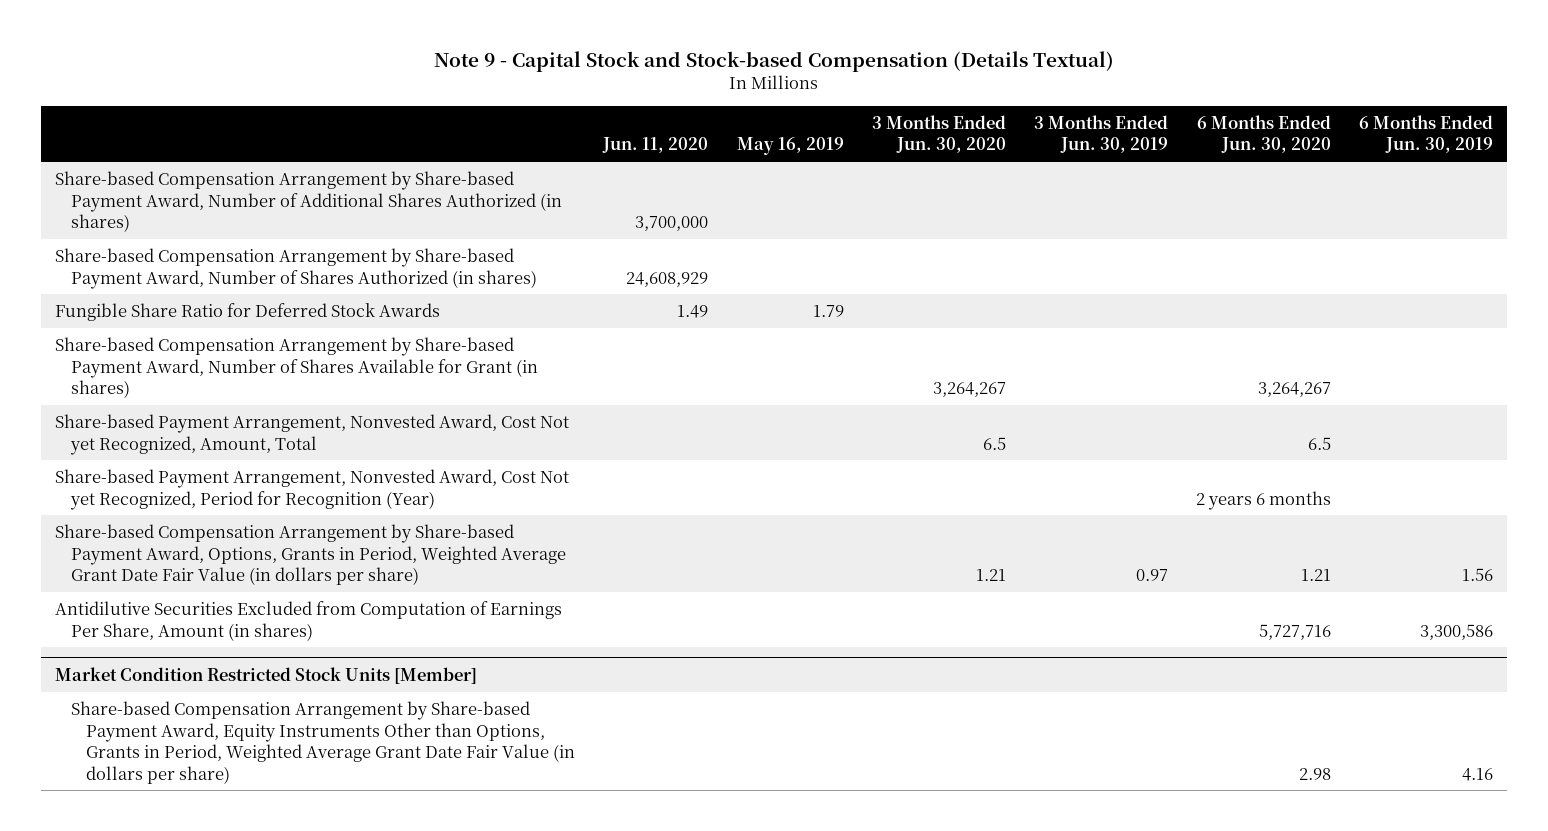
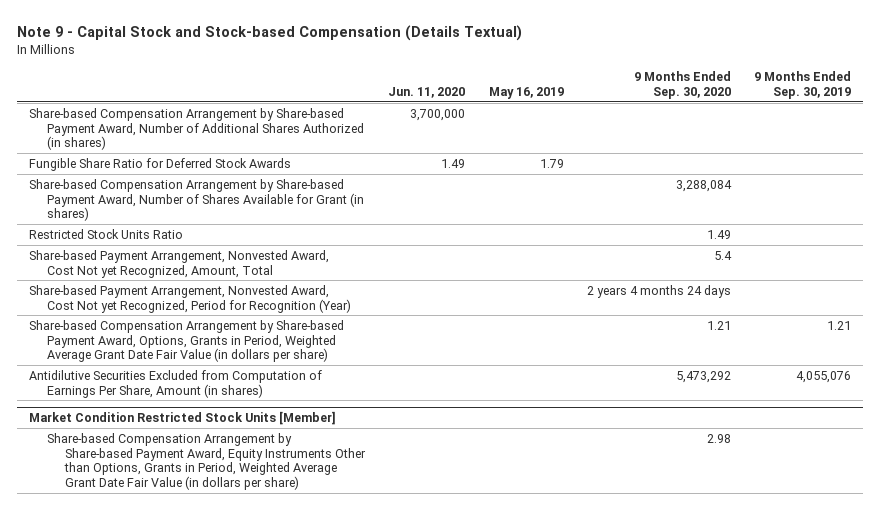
- | Jun. 11, 2020 | May 16, 2019 | 3 Months Ended Jun. 30, 2020 | 3 Months Ended Jun. 30, 2019 | 6 Months Ended Jun. 30, 2020 | 6 Months Ended Jun. 30, 2019
+ | Jun. 11, 2020 | May 16, 2019 | 9 Months Ended Sep. 30, 2020 | 9 Months Ended Sep. 30, 2019
- Share-based Compensation Arrangement by Share-based Payment Award, Number of Shares Authorized (in shares) | 24,608,929 | | | | |
+ Restricted Stock Units Ratio | | | 1.49 |

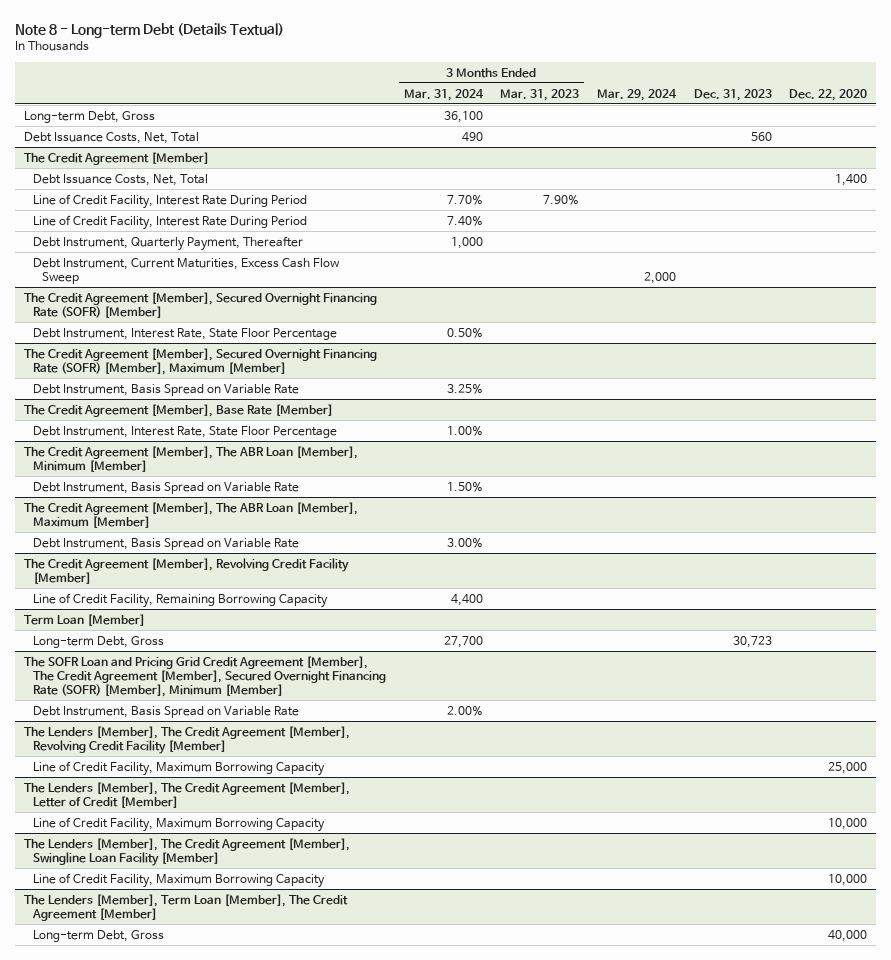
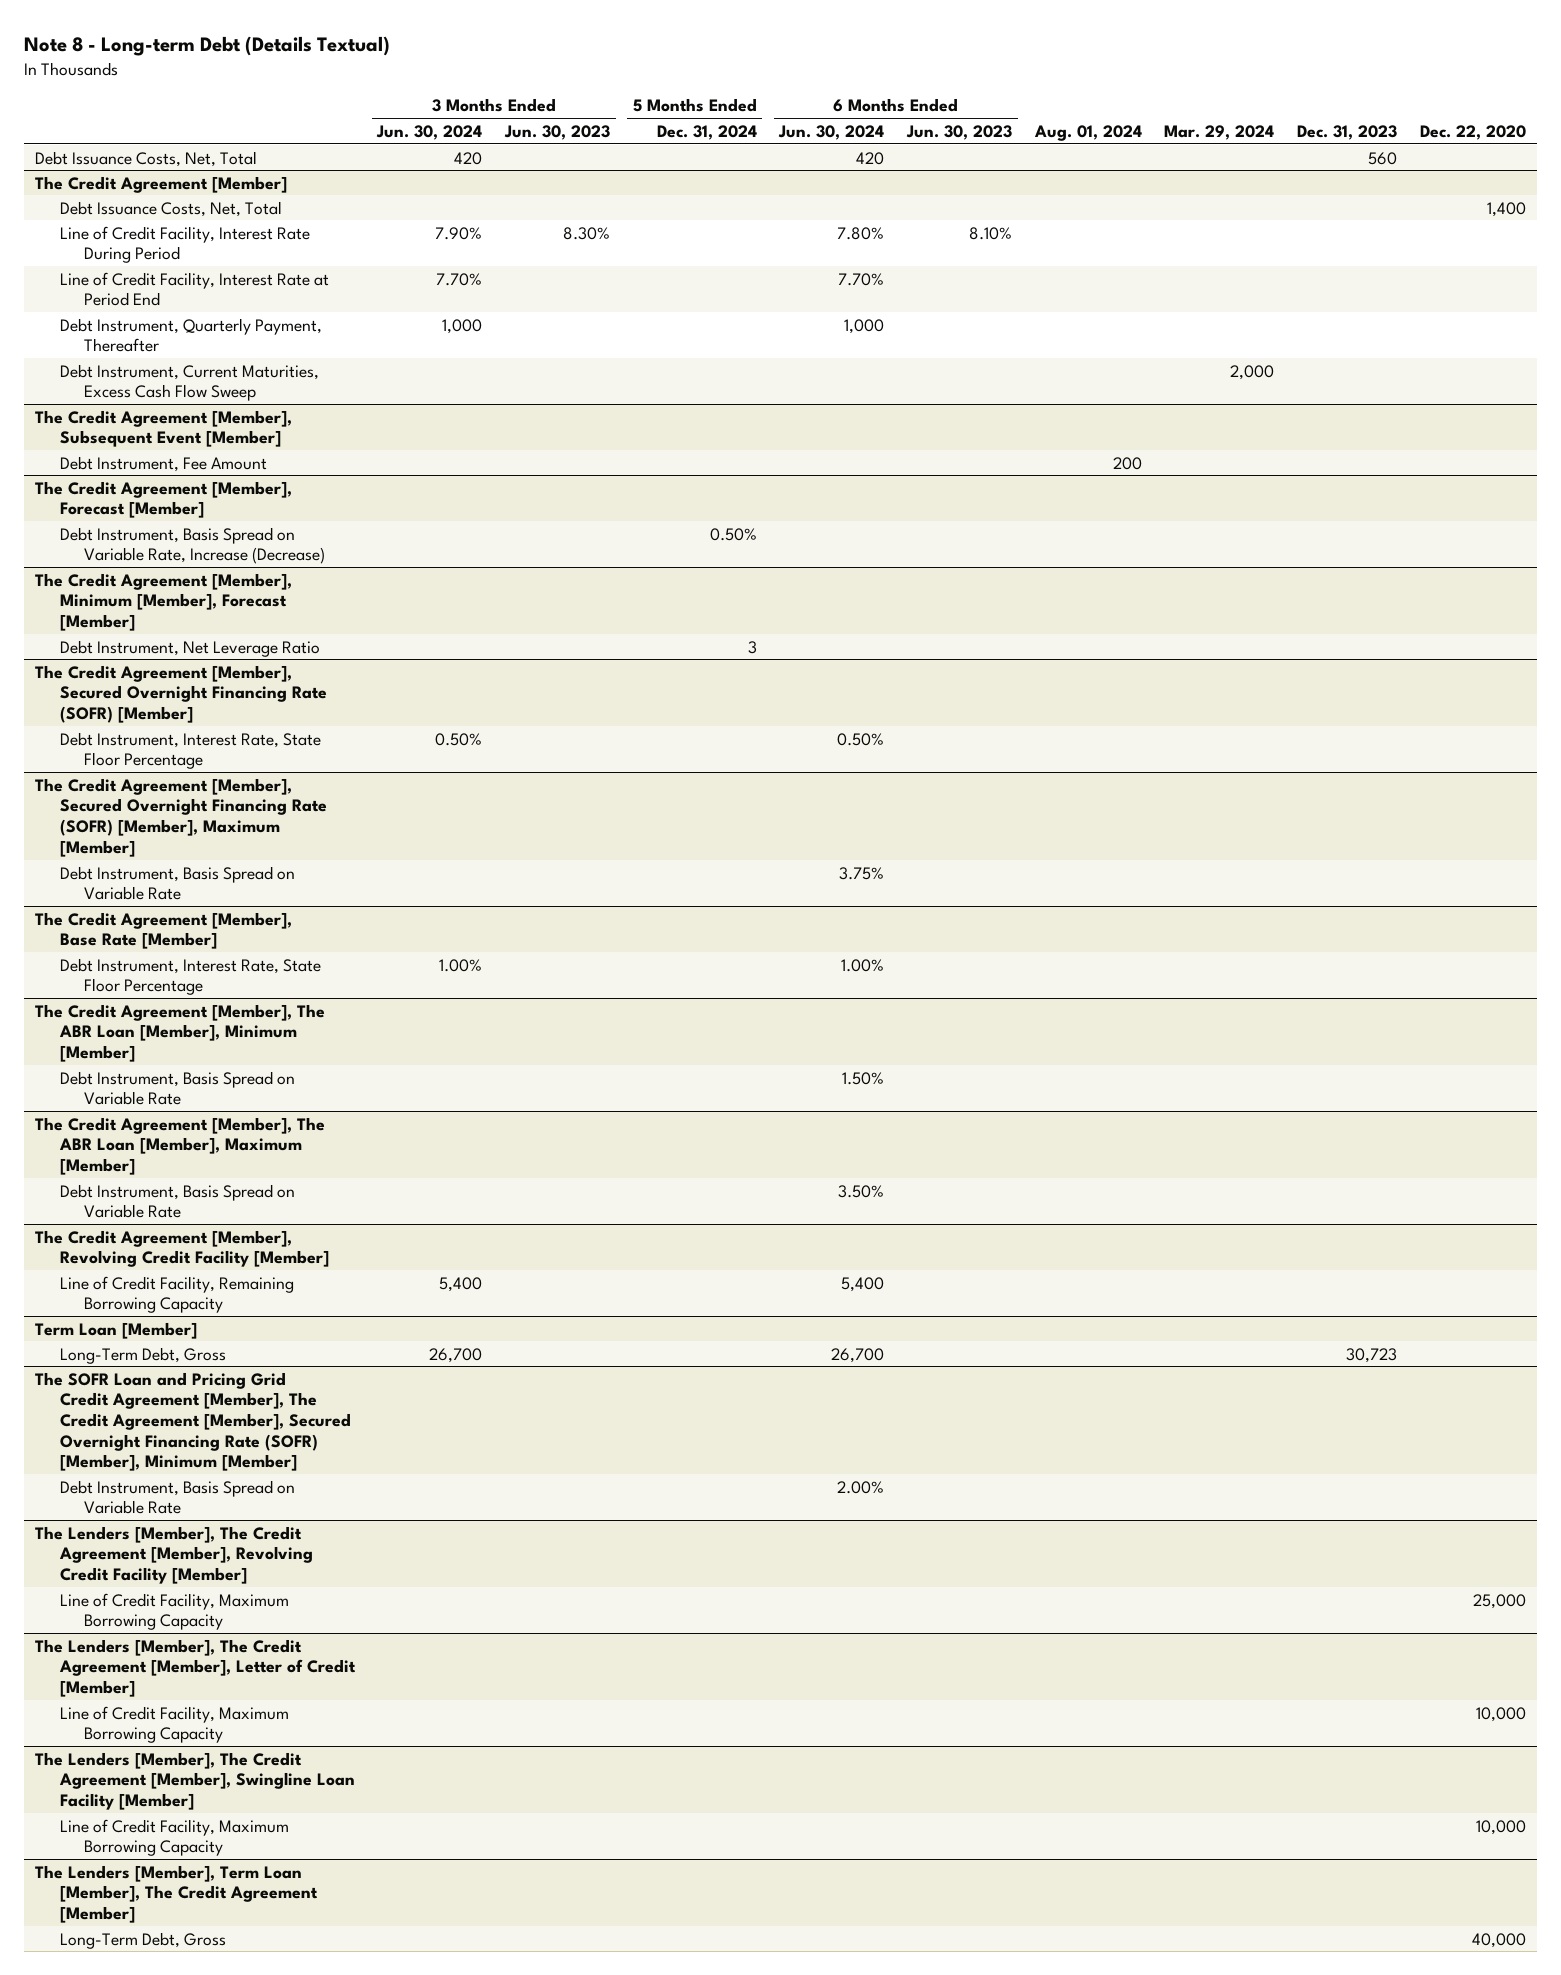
- | 3 Months Ended Mar. 31, 2024 | 3 Months Ended Mar. 31, 2023 | Mar. 29, 2024 | Dec. 31, 2023 | Dec. 22, 2020
+ | 3 Months Ended Jun. 30, 2024 | 3 Months Ended Jun. 30, 2023 | 5 Months Ended Dec. 31, 2024 | 6 Months Ended Jun. 30, 2024 | 6 Months Ended Jun. 30, 2023 | Aug. 01, 2024 | Mar. 29, 2024 | Dec. 31, 2023 | Dec. 22, 2020
- Long-term Debt, Gross | 36,100 | | | |
@ The Credit Agreement [Member]
- Line of Credit Facility, Interest Rate During Period | 7.40% | | | |
+ Line of Credit Facility, Interest Rate at Period End | 7.70% | | | 7.70% | | | | |
+ The Credit Agreement [Member], Subsequent Event [Member]
+ Debt Instrument, Fee Amount | | | | | | 200 | | |
+ The Credit Agreement [Member], Forecast [Member]
+ Debt Instrument, Basis Spread on Variable Rate, Increase (Decrease) | | | 0.50% | | | | | |
+ The Credit Agreement [Member], Minimum [Member], Forecast [Member]
+ Debt Instrument, Net Leverage Ratio | | | 3 | | | | | |
@ Term Loan [Member]
- Long-term Debt, Gross | 27,700 | | | 30,723 |
+ Long-Term Debt, Gross | 26,700 | | | 26,700 | | | | 30,723 |
@ The Lenders [Member], Term Loan [Member], The Credit Agreement [Member]
- Long-term Debt, Gross | | | | | 40,000
+ Long-Term Debt, Gross | | | | | | | | | 40,000

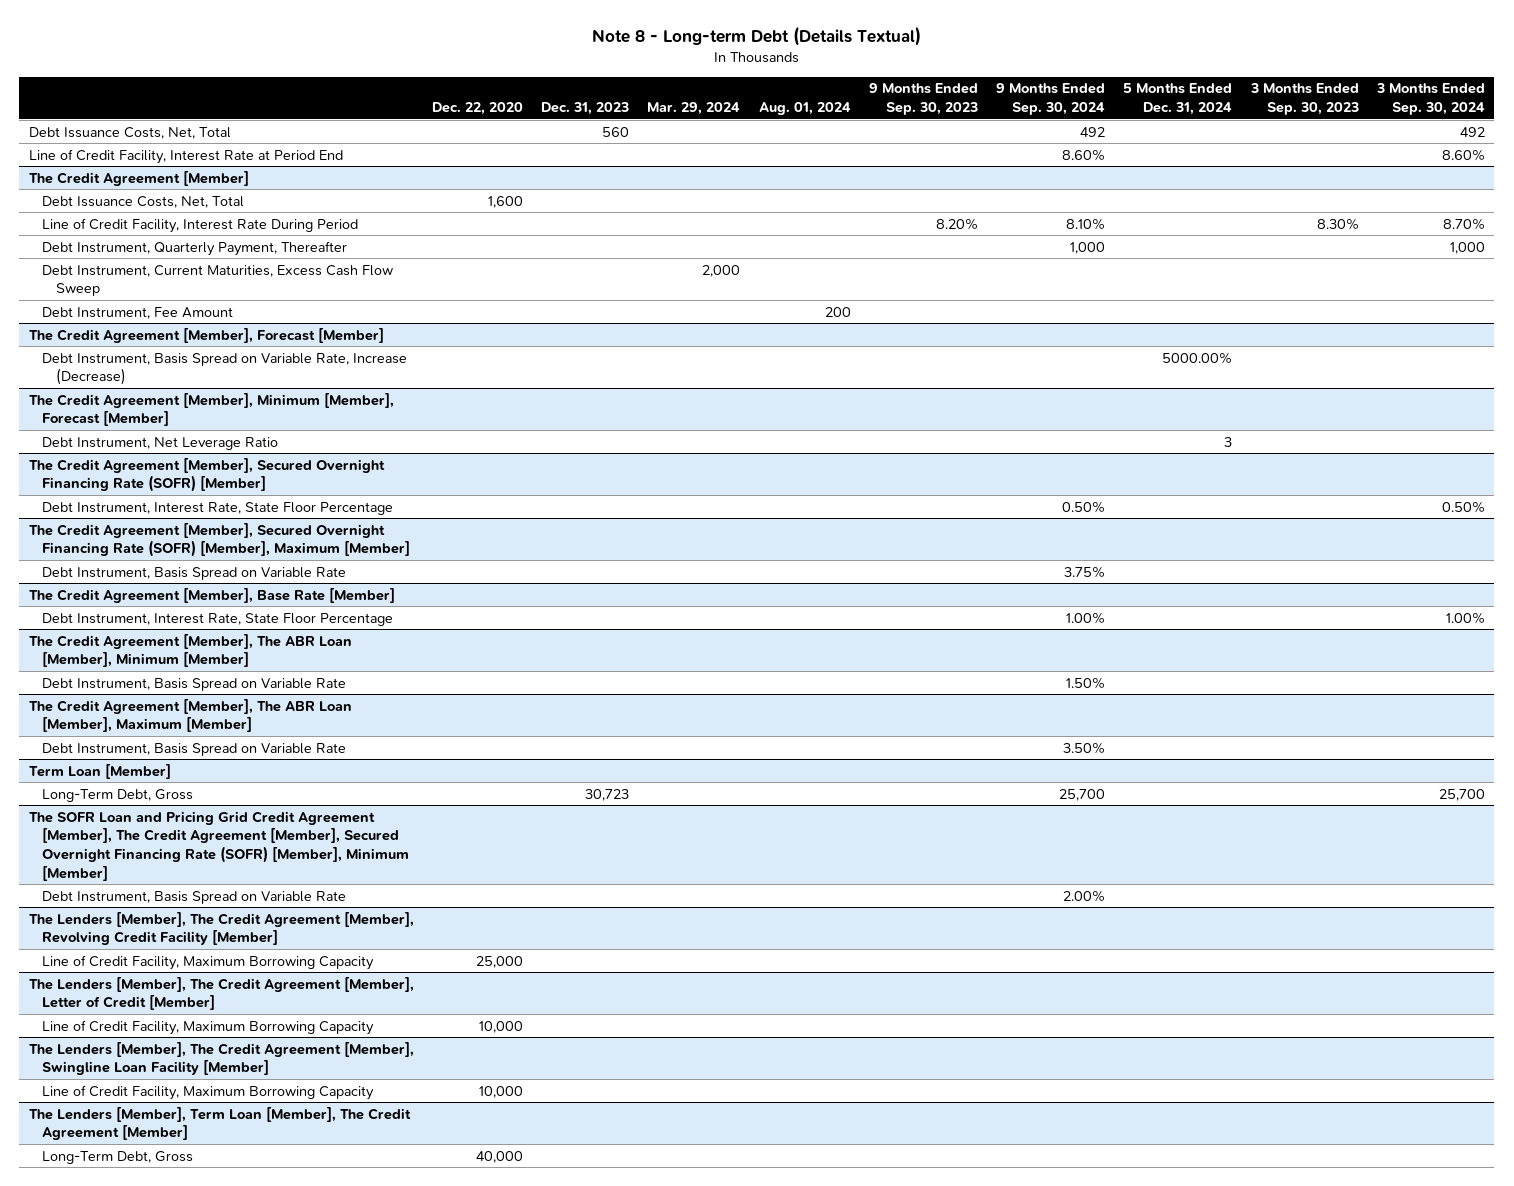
- | 3 Months Ended Jun. 30, 2024 | 3 Months Ended Jun. 30, 2023 | 5 Months Ended Dec. 31, 2024 | 6 Months Ended Jun. 30, 2024 | 6 Months Ended Jun. 30, 2023 | Aug. 01, 2024 | Mar. 29, 2024 | Dec. 31, 2023 | Dec. 22, 2020
+ | Dec. 22, 2020 | Dec. 31, 2023 | Mar. 29, 2024 | Aug. 01, 2024 | 9 Months Ended Sep. 30, 2023 | 9 Months Ended Sep. 30, 2024 | 5 Months Ended Dec. 31, 2024 | 3 Months Ended Sep. 30, 2023 | 3 Months Ended Sep. 30, 2024
+ Line of Credit Facility, Interest Rate at Period End | | | | | | 8.60% | | | 8.60%
@ The Credit Agreement [Member]
- Debt Issuance Costs, Net, Total | | | | | | | | | 1,400
+ Debt Issuance Costs, Net, Total | 1,600 | | | | | | | |
- Line of Credit Facility, Interest Rate at Period End | 7.70% | | | 7.70% | | | | |
- The Credit Agreement [Member], Subsequent Event [Member]
- Debt Instrument, Fee Amount | | | | | | 200 | | |
@ The Credit Agreement [Member]
+ Debt Instrument, Fee Amount | | | | 200 | | | | |
@ The Credit Agreement [Member], Forecast [Member]
- Debt Instrument, Basis Spread on Variable Rate, Increase (Decrease) | | | 0.50% | | | | | |
+ Debt Instrument, Basis Spread on Variable Rate, Increase (Decrease) | | | | | | | 5000.00% | |
- The Credit Agreement [Member], Revolving Credit Facility [Member]
- Line of Credit Facility, Remaining Borrowing Capacity | 5,400 | | | 5,400 | | | | |

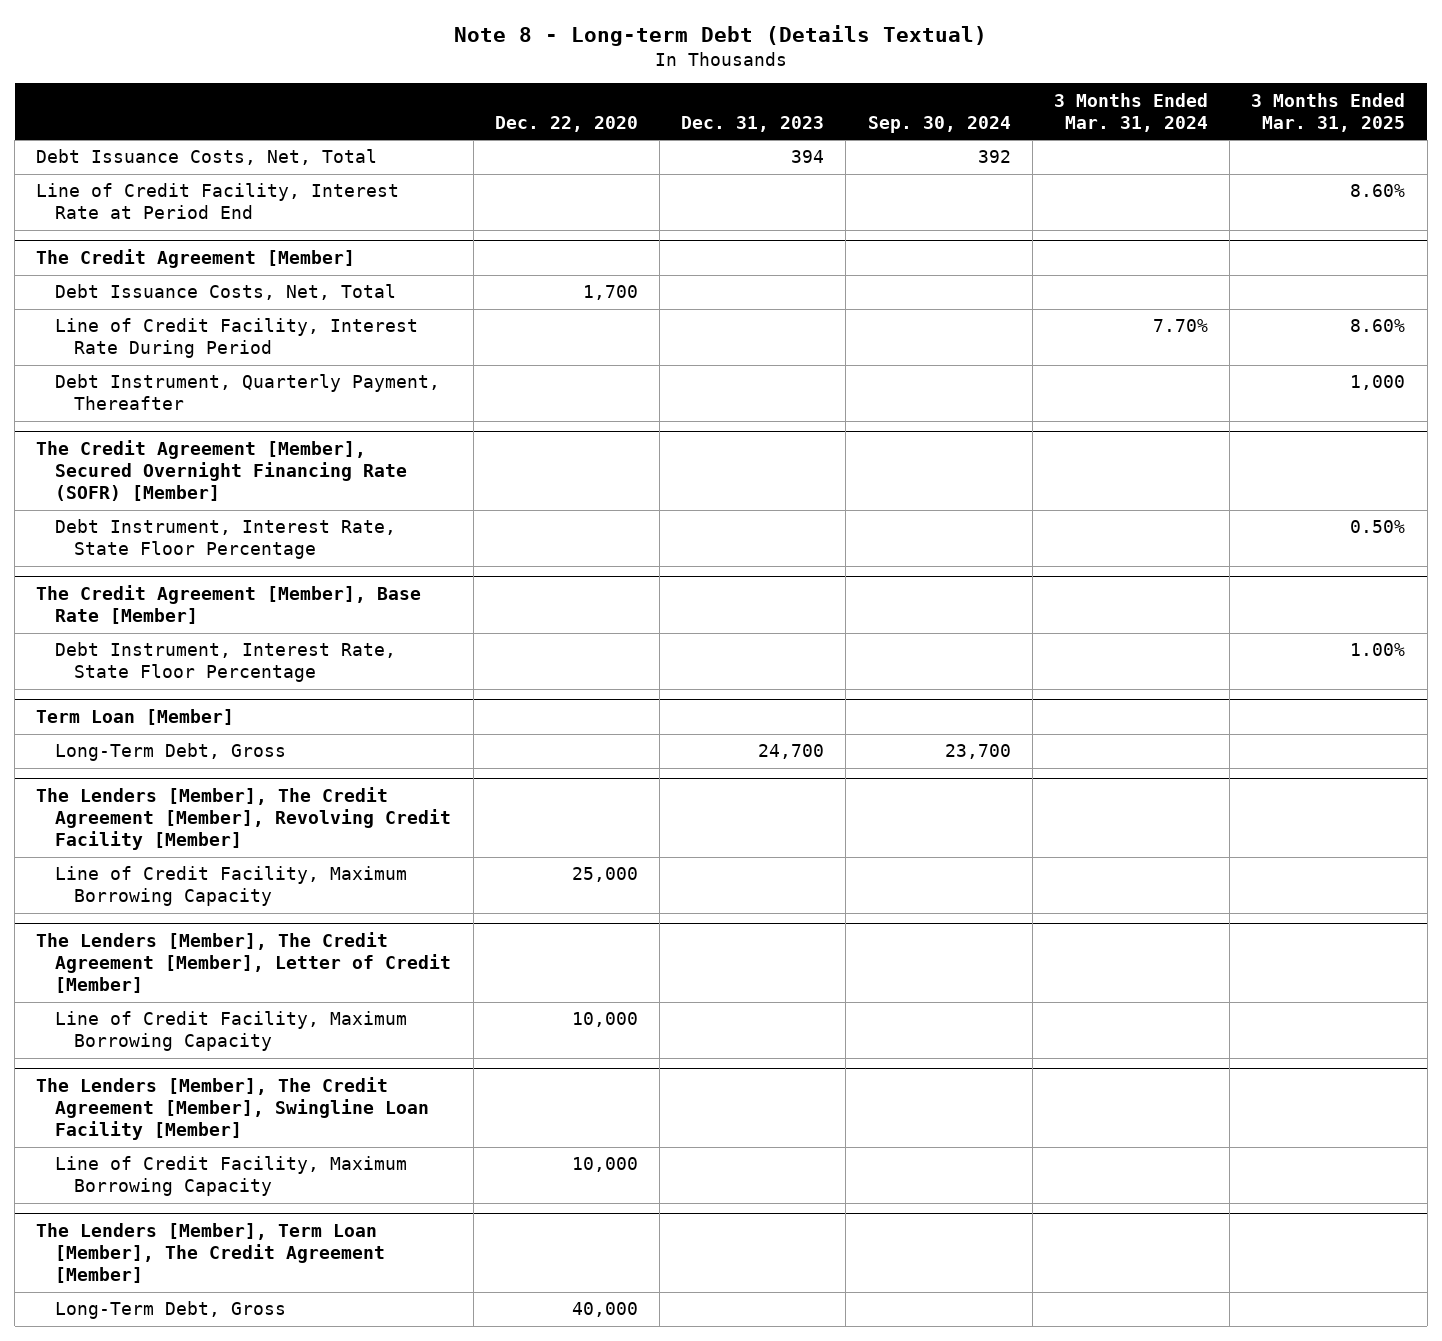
- | Dec. 22, 2020 | Dec. 31, 2023 | Mar. 29, 2024 | Aug. 01, 2024 | 9 Months Ended Sep. 30, 2023 | 9 Months Ended Sep. 30, 2024 | 5 Months Ended Dec. 31, 2024 | 3 Months Ended Sep. 30, 2023 | 3 Months Ended Sep. 30, 2024
+ | Dec. 22, 2020 | Dec. 31, 2023 | Sep. 30, 2024 | 3 Months Ended Mar. 31, 2024 | 3 Months Ended Mar. 31, 2025
- Debt Issuance Costs, Net, Total | | 560 | | | | 492 | | | 492
+ Debt Issuance Costs, Net, Total | | 394 | 392 | |
@ The Credit Agreement [Member]
- Debt Issuance Costs, Net, Total | 1,600 | | | | | | | |
+ Debt Issuance Costs, Net, Total | 1,700 | | | |
- Debt Instrument, Current Maturities, Excess Cash Flow Sweep | | | 2,000 | | | | | |
- Debt Instrument, Fee Amount | | | | 200 | | | | |
- The Credit Agreement [Member], Forecast [Member]
- Debt Instrument, Basis Spread on Variable Rate, Increase (Decrease) | | | | | | | 5000.00% | |
- The Credit Agreement [Member], Minimum [Member], Forecast [Member]
- Debt Instrument, Net Leverage Ratio | | | | | | | 3 | |
- The Credit Agreement [Member], Secured Overnight Financing Rate (SOFR) [Member], Maximum [Member]
- Debt Instrument, Basis Spread on Variable Rate | | | | | | 3.75% | | |
- The Credit Agreement [Member], The ABR Loan [Member], Minimum [Member]
- Debt Instrument, Basis Spread on Variable Rate | | | | | | 1.50% | | |
- The Credit Agreement [Member], The ABR Loan [Member], Maximum [Member]
- Debt Instrument, Basis Spread on Variable Rate | | | | | | 3.50% | | |
@ Term Loan [Member]
- Long-Term Debt, Gross | | 30,723 | | | | 25,700 | | | 25,700
- The SOFR Loan and Pricing Grid Credit Agreement [Member], The Credit Agreement [Member], Secured Overnight Financing Rate (SOFR) [Member], Minimum [Member]
- Debt Instrument, Basis Spread on Variable Rate | | | | | | 2.00% | | |
@ Term Loan [Member]
+ Long-Term Debt, Gross | | 24,700 | 23,700 | |

